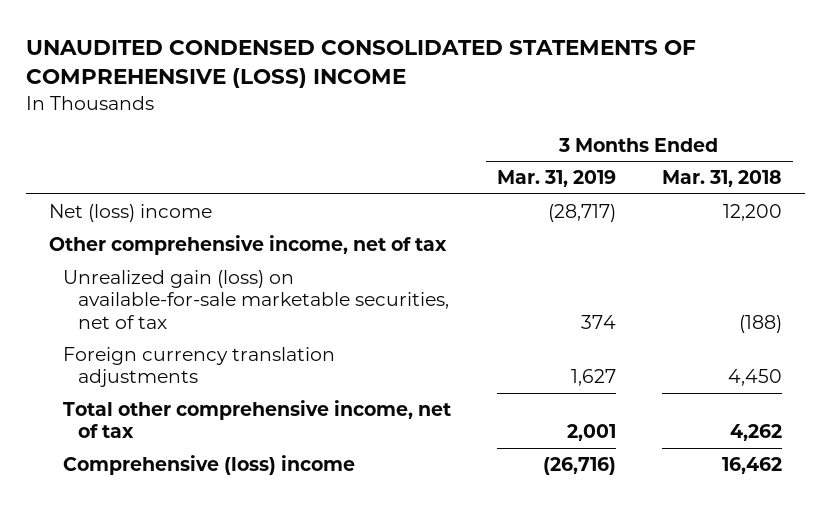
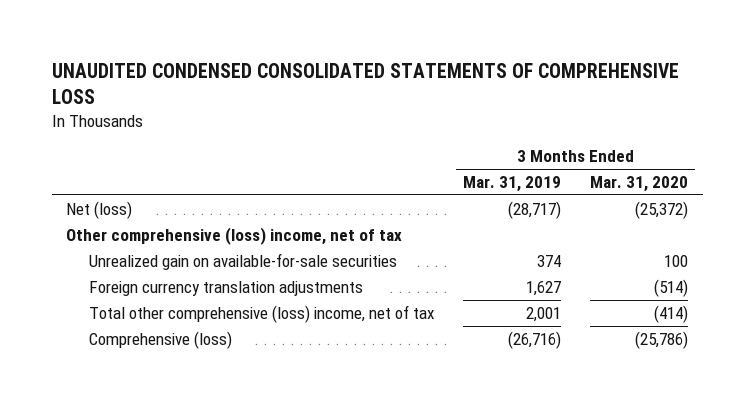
- UNAUDITED CONDENSED CONSOLIDATED STATEMENTS OF COMPREHENSIVE (LOSS) INCOME
+ UNAUDITED CONDENSED CONSOLIDATED STATEMENTS OF COMPREHENSIVE LOSS
- | 3 Months Ended Mar. 31, 2019 | 3 Months Ended Mar. 31, 2018
+ | 3 Months Ended Mar. 31, 2019 | 3 Months Ended Mar. 31, 2020
- Net (loss) income | (28,717) | 12,200
- Other comprehensive income, net of tax
- Unrealized gain (loss) on available-for-sale marketable securities, net of tax | 374 | (188)
+ Net (loss) | (28,717) | (25,372)
+ Other comprehensive (loss) income, net of tax
+ Unrealized gain on available-for-sale securities | 374 | 100
- Total other comprehensive income, net of tax | 2,001 | 4,262
- Comprehensive (loss) income | (26,716) | 16,462
+ Total other comprehensive (loss) income, net of tax | 2,001 | (414)
+ Comprehensive (loss) | (26,716) | (25,786)

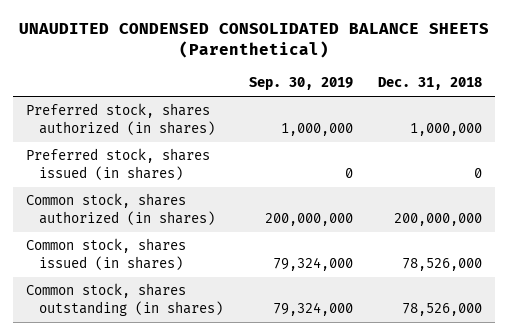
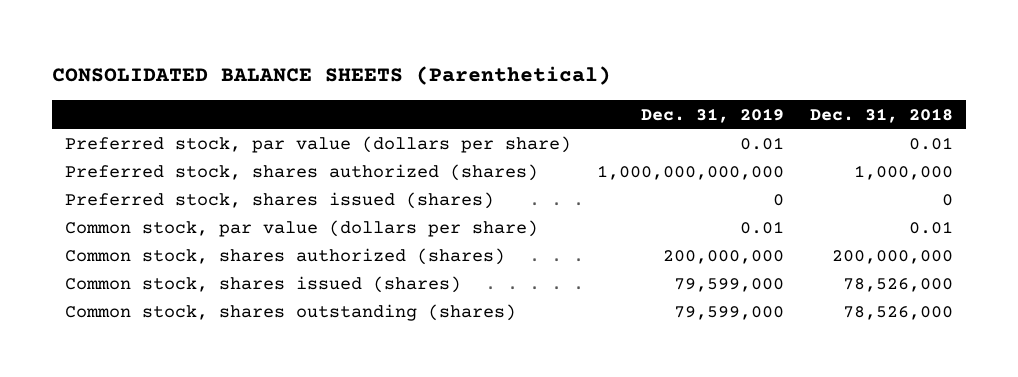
- UNAUDITED CONDENSED CONSOLIDATED BALANCE SHEETS (Parenthetical)
+ CONSOLIDATED BALANCE SHEETS (Parenthetical)
- | Sep. 30, 2019 | Dec. 31, 2018
+ | Dec. 31, 2019 | Dec. 31, 2018
- Preferred stock, shares authorized (in shares) | 1,000,000 | 1,000,000
- Preferred stock, shares issued (in shares) | 0 | 0
- Common stock, shares authorized (in shares) | 200,000,000 | 200,000,000
- Common stock, shares issued (in shares) | 79,324,000 | 78,526,000
- Common stock, shares outstanding (in shares) | 79,324,000 | 78,526,000
+ Preferred stock, par value (dollars per share) | 0.01 | 0.01
+ Preferred stock, shares authorized (shares) | 1,000,000,000,000 | 1,000,000
+ Preferred stock, shares issued (shares) | 0 | 0
+ Common stock, par value (dollars per share) | 0.01 | 0.01
+ Common stock, shares authorized (shares) | 200,000,000 | 200,000,000
+ Common stock, shares issued (shares) | 79,599,000 | 78,526,000
+ Common stock, shares outstanding (shares) | 79,599,000 | 78,526,000

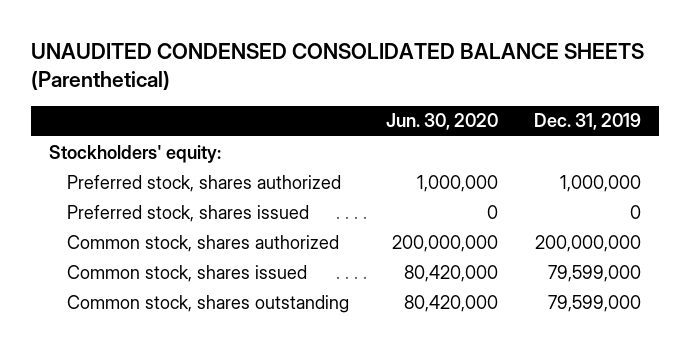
- CONSOLIDATED BALANCE SHEETS (Parenthetical)
+ UNAUDITED CONDENSED CONSOLIDATED BALANCE SHEETS (Parenthetical)
- | Dec. 31, 2019 | Dec. 31, 2018
+ | Jun. 30, 2020 | Dec. 31, 2019
- Preferred stock, par value (dollars per share) | 0.01 | 0.01
- Preferred stock, shares authorized (shares) | 1,000,000,000,000 | 1,000,000
- Preferred stock, shares issued (shares) | 0 | 0
- Common stock, par value (dollars per share) | 0.01 | 0.01
- Common stock, shares authorized (shares) | 200,000,000 | 200,000,000
- Common stock, shares issued (shares) | 79,599,000 | 78,526,000
- Common stock, shares outstanding (shares) | 79,599,000 | 78,526,000
+ Stockholders' equity:
+ Preferred stock, shares authorized | 1,000,000 | 1,000,000
+ Preferred stock, shares issued | 0 | 0
+ Common stock, shares authorized | 200,000,000 | 200,000,000
+ Common stock, shares issued | 80,420,000 | 79,599,000
+ Common stock, shares outstanding | 80,420,000 | 79,599,000

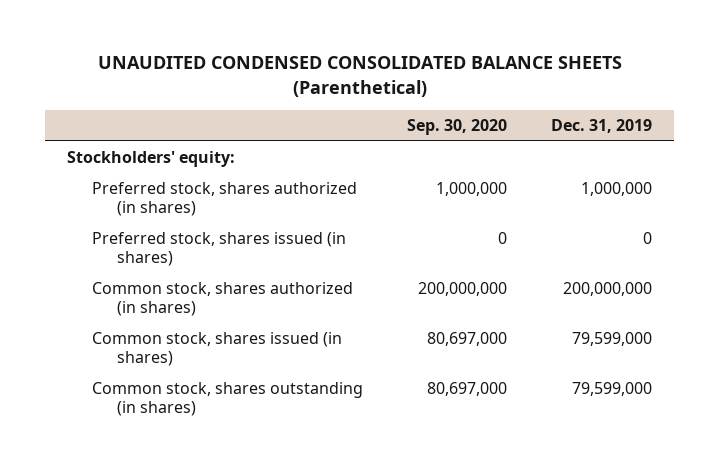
- | Jun. 30, 2020 | Dec. 31, 2019
+ | Sep. 30, 2020 | Dec. 31, 2019
- Preferred stock, shares authorized | 1,000,000 | 1,000,000
- Preferred stock, shares issued | 0 | 0
- Common stock, shares authorized | 200,000,000 | 200,000,000
- Common stock, shares issued | 80,420,000 | 79,599,000
- Common stock, shares outstanding | 80,420,000 | 79,599,000
+ Preferred stock, shares authorized (in shares) | 1,000,000 | 1,000,000
+ Preferred stock, shares issued (in shares) | 0 | 0
+ Common stock, shares authorized (in shares) | 200,000,000 | 200,000,000
+ Common stock, shares issued (in shares) | 80,697,000 | 79,599,000
+ Common stock, shares outstanding (in shares) | 80,697,000 | 79,599,000

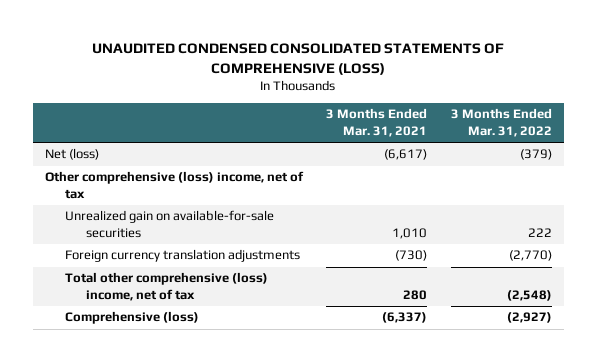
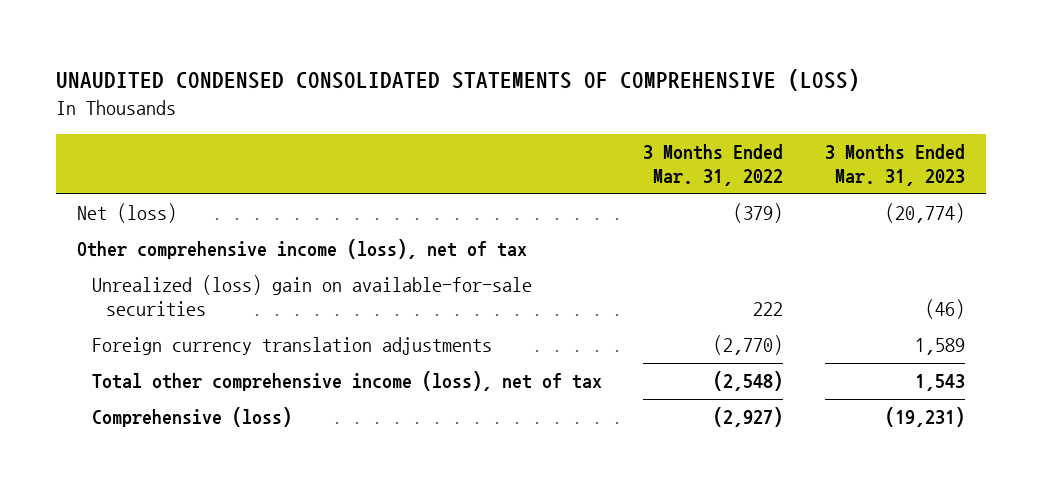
- | 3 Months Ended Mar. 31, 2021 | 3 Months Ended Mar. 31, 2022
+ | 3 Months Ended Mar. 31, 2022 | 3 Months Ended Mar. 31, 2023
- Other comprehensive (loss) income, net of tax
- Unrealized gain on available-for-sale securities | 1,010 | 222
+ Other comprehensive income (loss), net of tax
+ Unrealized (loss) gain on available-for-sale securities | 222 | (46)
- Total other comprehensive (loss) income, net of tax | 280 | (2,548)
+ Total other comprehensive income (loss), net of tax | (2,548) | 1,543

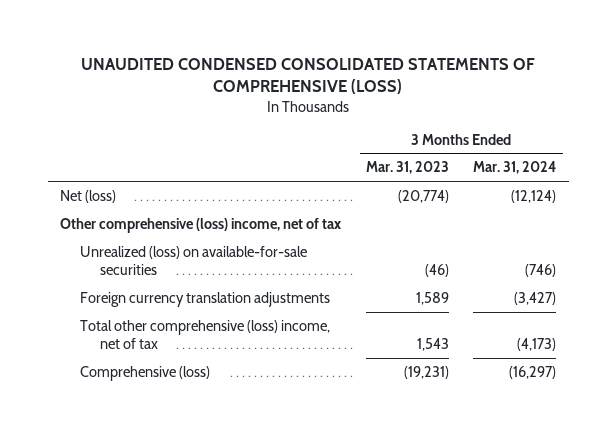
- | 3 Months Ended Mar. 31, 2022 | 3 Months Ended Mar. 31, 2023
+ | 3 Months Ended Mar. 31, 2023 | 3 Months Ended Mar. 31, 2024
- Other comprehensive income (loss), net of tax
- Unrealized (loss) gain on available-for-sale securities | 222 | (46)
+ Other comprehensive (loss) income, net of tax
+ Unrealized (loss) on available-for-sale securities | (46) | (746)
- Total other comprehensive income (loss), net of tax | (2,548) | 1,543
+ Total other comprehensive (loss) income, net of tax | 1,543 | (4,173)

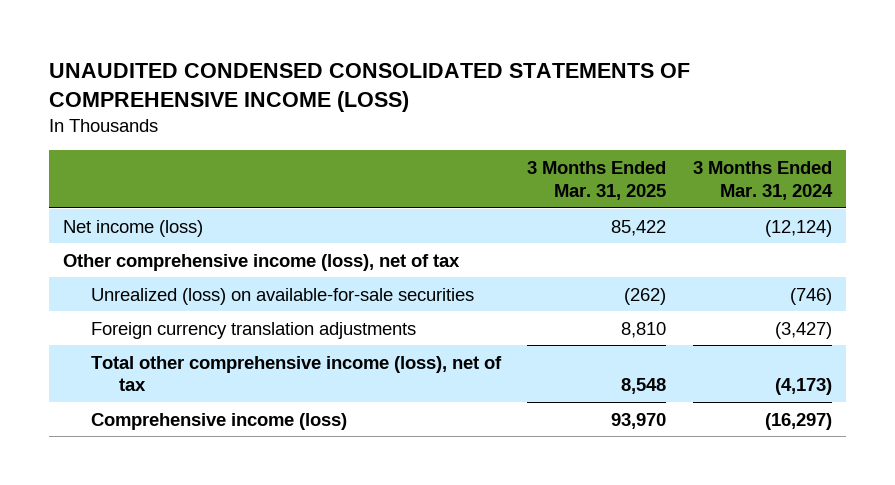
- UNAUDITED CONDENSED CONSOLIDATED STATEMENTS OF COMPREHENSIVE (LOSS)
+ UNAUDITED CONDENSED CONSOLIDATED STATEMENTS OF COMPREHENSIVE INCOME (LOSS)
- | 3 Months Ended Mar. 31, 2023 | 3 Months Ended Mar. 31, 2024
+ | 3 Months Ended Mar. 31, 2025 | 3 Months Ended Mar. 31, 2024
- Net (loss) | (20,774) | (12,124)
- Other comprehensive (loss) income, net of tax
+ Net income (loss) | 85,422 | (12,124)
+ Other comprehensive income (loss), net of tax
- Total other comprehensive (loss) income, net of tax | 1,543 | (4,173)
- Comprehensive (loss) | (19,231) | (16,297)
+ Total other comprehensive income (loss), net of tax | 8,548 | (4,173)
+ Comprehensive income (loss) | 93,970 | (16,297)

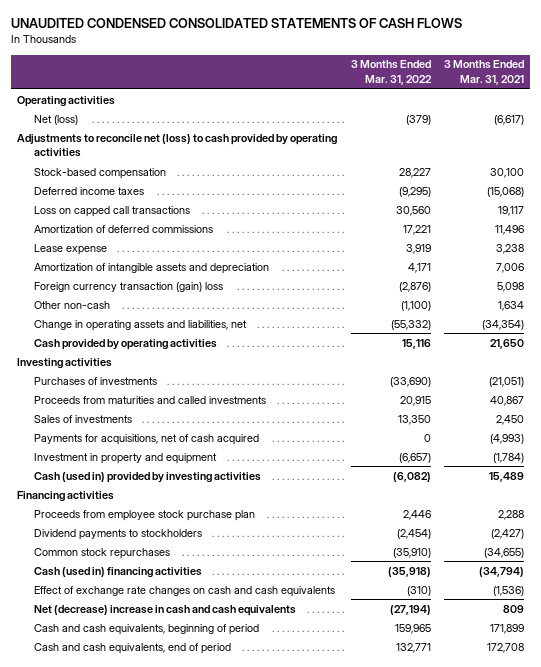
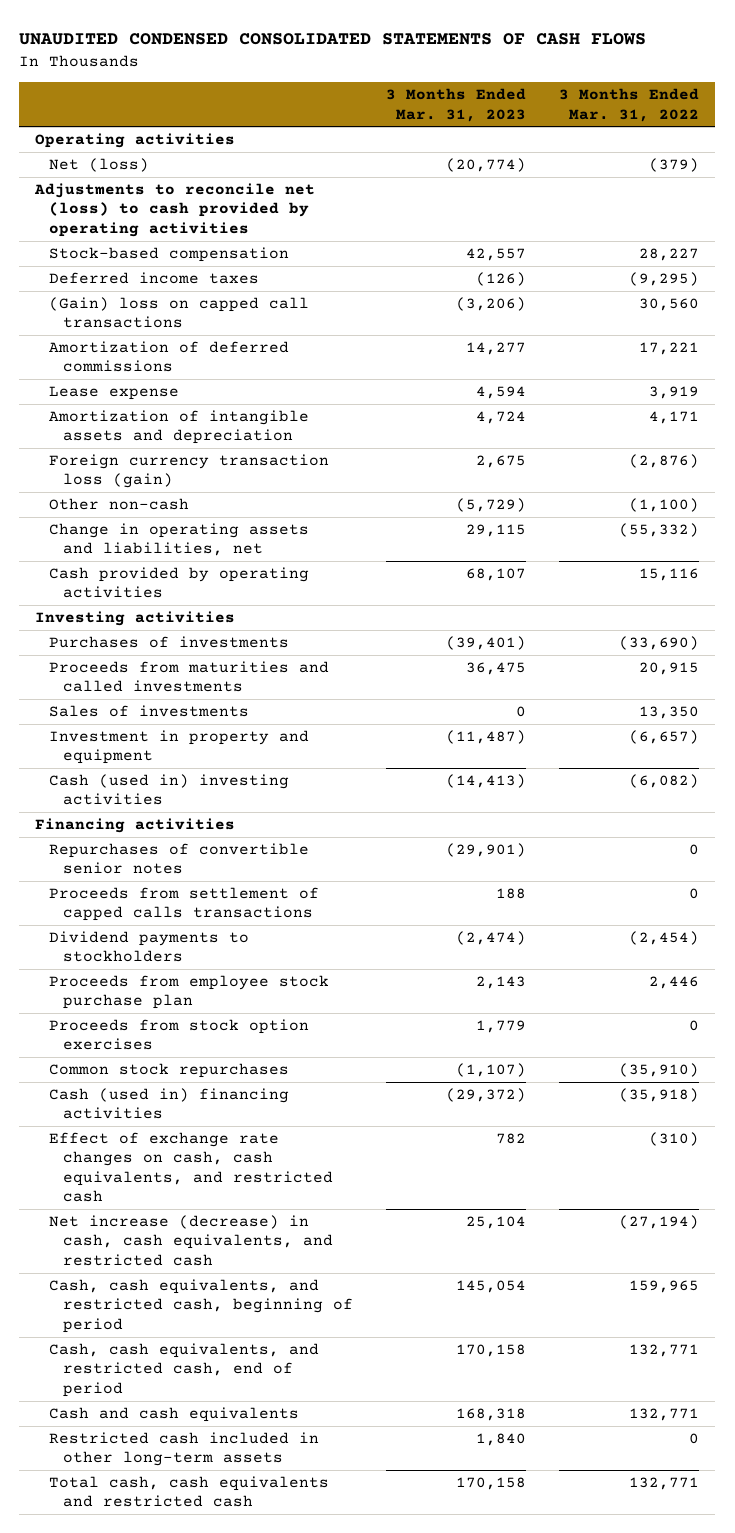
- | 3 Months Ended Mar. 31, 2022 | 3 Months Ended Mar. 31, 2021
+ | 3 Months Ended Mar. 31, 2023 | 3 Months Ended Mar. 31, 2022
- Loss on capped call transactions | 30,560 | 19,117
+ (Gain) loss on capped call transactions | (3,206) | 30,560
- Foreign currency transaction (gain) loss | (2,876) | 5,098
+ Foreign currency transaction loss (gain) | 2,675 | (2,876)
- Payments for acquisitions, net of cash acquired | 0 | (4,993)
- Cash (used in) provided by investing activities | (6,082) | 15,489
+ Cash (used in) investing activities | (14,413) | (6,082)
+ Repurchases of convertible senior notes | (29,901) | 0
+ Proceeds from settlement of capped calls transactions | 188 | 0
moved down: Proceeds from employee stock purchase plan | 2,143 | 2,446
+ Proceeds from stock option exercises | 1,779 | 0
- Effect of exchange rate changes on cash and cash equivalents | (310) | (1,536)
- Net (decrease) increase in cash and cash equivalents | (27,194) | 809
- Cash and cash equivalents, beginning of period | 159,965 | 171,899
- Cash and cash equivalents, end of period | 132,771 | 172,708
+ Effect of exchange rate changes on cash, cash equivalents, and restricted cash | 782 | (310)
+ Net increase (decrease) in cash, cash equivalents, and restricted cash | 25,104 | (27,194)
+ Cash, cash equivalents, and restricted cash, beginning of period | 145,054 | 159,965
+ Cash, cash equivalents, and restricted cash, end of period | 170,158 | 132,771
+ Cash and cash equivalents | 168,318 | 132,771
+ Restricted cash included in other long-term assets | 1,840 | 0
+ Total cash, cash equivalents and restricted cash | 170,158 | 132,771

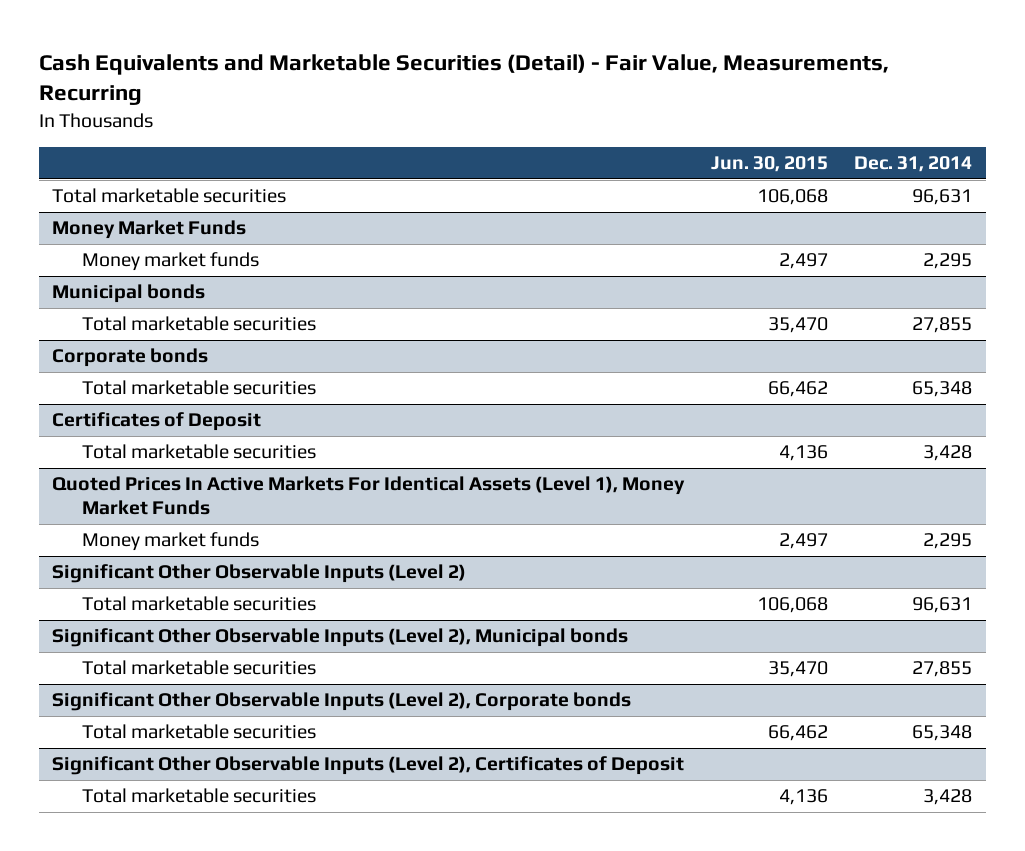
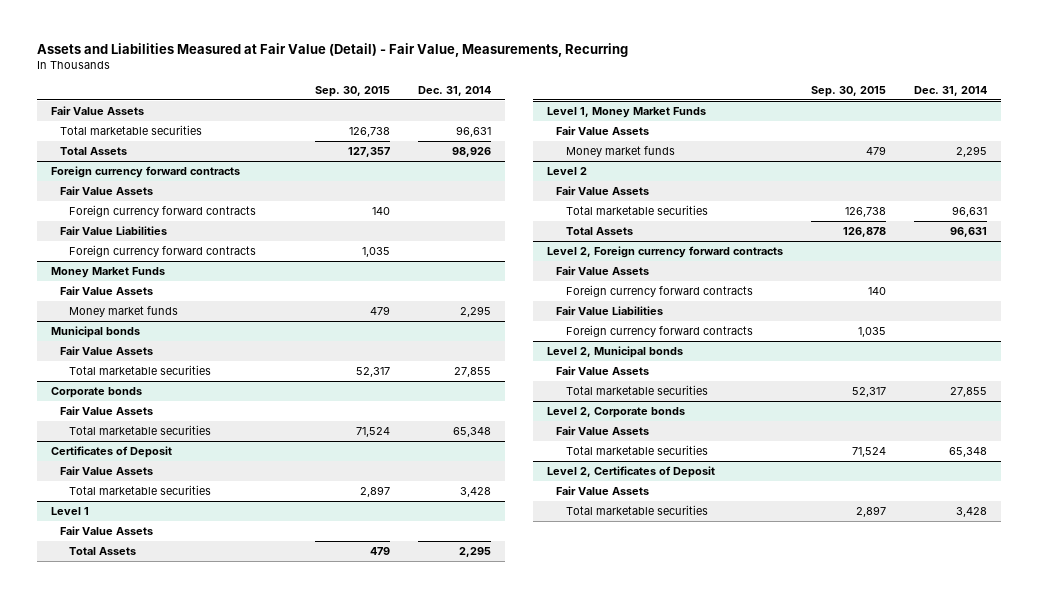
- Cash Equivalents and Marketable Securities (Detail) - Fair Value, Measurements, Recurring
+ Assets and Liabilities Measured at Fair Value (Detail) - Fair Value, Measurements, Recurring
- | Jun. 30, 2015 | Dec. 31, 2014
+ | Sep. 30, 2015 | Dec. 31, 2014
+ Fair Value Assets
+ Total Assets | 127,357 | 98,926
+ Foreign currency forward contracts
+ Fair Value Assets
+ Foreign currency forward contracts | 140 |
+ Fair Value Liabilities
+ Foreign currency forward contracts | 1,035 |
@ Money Market Funds
+ Fair Value Assets
@ Municipal bonds
+ Fair Value Assets
@ Corporate bonds
+ Fair Value Assets
@ Certificates of Deposit
+ Fair Value Assets
- Quoted Prices In Active Markets For Identical Assets (Level 1), Money Market Funds
+ Level 1
+ Fair Value Assets
+ Total Assets | 479 | 2,295
+ Level 1, Money Market Funds
+ Fair Value Assets
- Significant Other Observable Inputs (Level 2)
+ Level 2
+ Fair Value Assets
- Significant Other Observable Inputs (Level 2), Municipal bonds
+ Total Assets | 126,878 | 96,631
+ Level 2, Foreign currency forward contracts
+ Fair Value Assets
+ Foreign currency forward contracts | 140 |
+ Fair Value Liabilities
+ Foreign currency forward contracts | 1,035 |
+ Level 2, Municipal bonds
+ Fair Value Assets
- Significant Other Observable Inputs (Level 2), Corporate bonds
+ Level 2, Corporate bonds
+ Fair Value Assets
- Significant Other Observable Inputs (Level 2), Certificates of Deposit
+ Level 2, Certificates of Deposit
+ Fair Value Assets

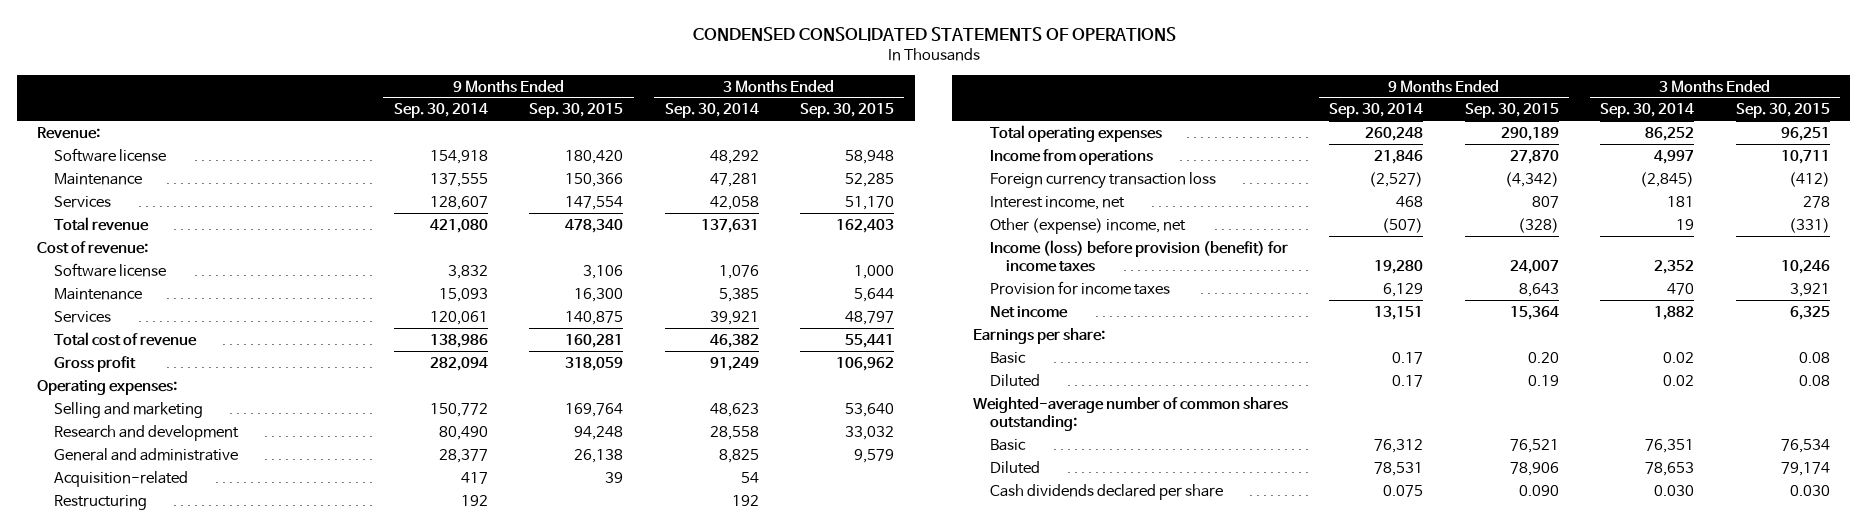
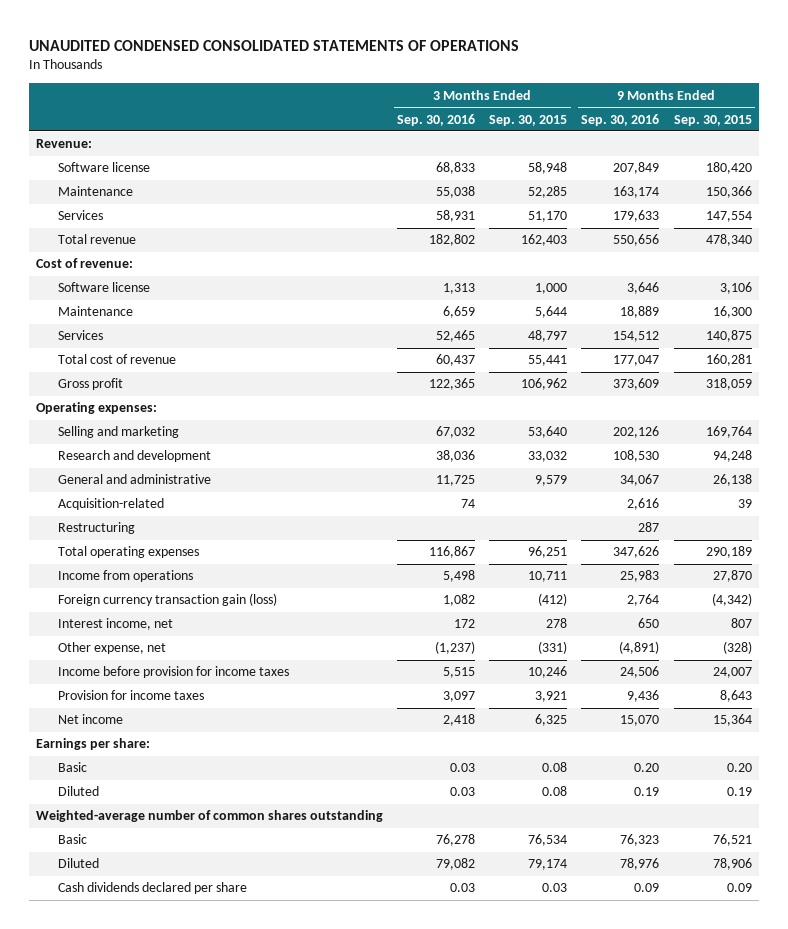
- CONDENSED CONSOLIDATED STATEMENTS OF OPERATIONS
+ UNAUDITED CONDENSED CONSOLIDATED STATEMENTS OF OPERATIONS
- | 9 Months Ended Sep. 30, 2014 | 9 Months Ended Sep. 30, 2015 | 3 Months Ended Sep. 30, 2014 | 3 Months Ended Sep. 30, 2015
+ | 3 Months Ended Sep. 30, 2016 | 3 Months Ended Sep. 30, 2015 | 9 Months Ended Sep. 30, 2016 | 9 Months Ended Sep. 30, 2015
- Foreign currency transaction loss | (2,527) | (4,342) | (2,845) | (412)
+ Foreign currency transaction gain (loss) | 1,082 | (412) | 2,764 | (4,342)
- Other (expense) income, net | (507) | (328) | 19 | (331)
- Income (loss) before provision (benefit) for income taxes | 19,280 | 24,007 | 2,352 | 10,246
+ Other expense, net | (1,237) | (331) | (4,891) | (328)
+ Income before provision for income taxes | 5,515 | 10,246 | 24,506 | 24,007
- Weighted-average number of common shares outstanding:
+ Weighted-average number of common shares outstanding
- Cash dividends declared per share | 0.075 | 0.090 | 0.030 | 0.030
+ Cash dividends declared per share | 0.03 | 0.03 | 0.09 | 0.09

